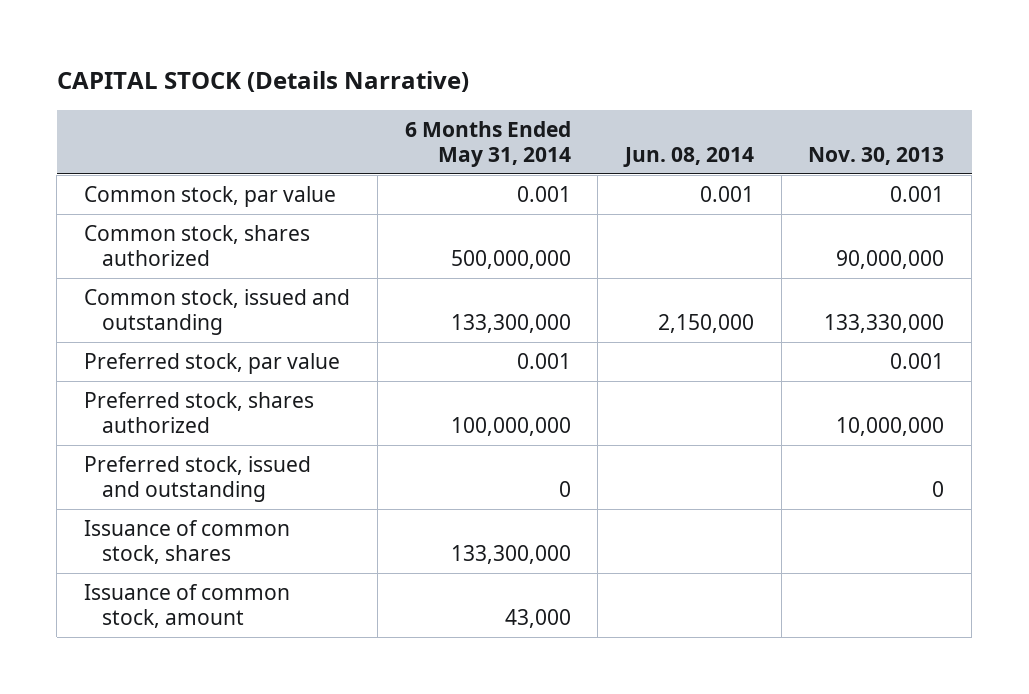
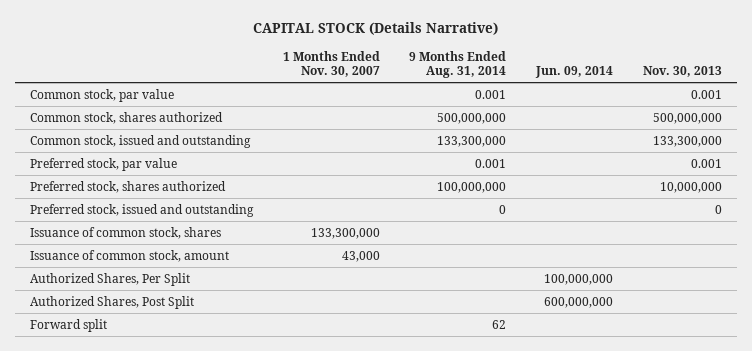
- | 6 Months Ended May 31, 2014 | Jun. 08, 2014 | Nov. 30, 2013
+ | 1 Months Ended Nov. 30, 2007 | 9 Months Ended Aug. 31, 2014 | Jun. 09, 2014 | Nov. 30, 2013
- Common stock, shares authorized | 500,000,000 | | 90,000,000
- Common stock, issued and outstanding | 133,300,000 | 2,150,000 | 133,330,000
+ Common stock, shares authorized | | 500,000,000 | | 500,000,000
+ Common stock, issued and outstanding | | 133,300,000 | | 133,300,000
+ Authorized Shares, Per Split | | | 100,000,000 |
+ Authorized Shares, Post Split | | | 600,000,000 |
+ Forward split | | 62 | |

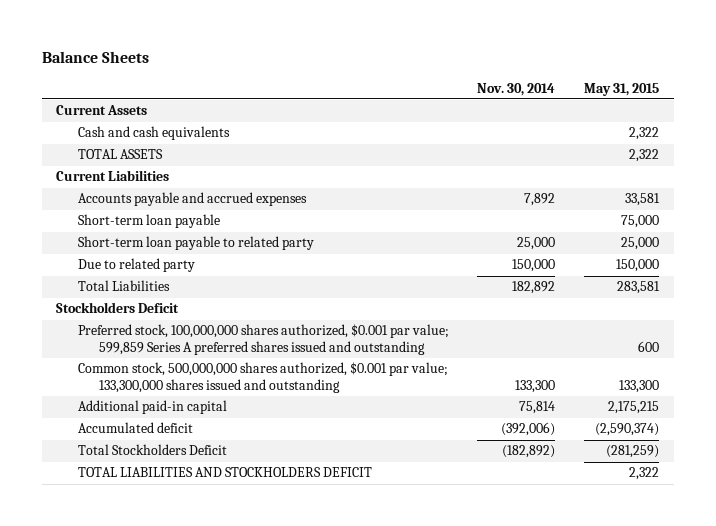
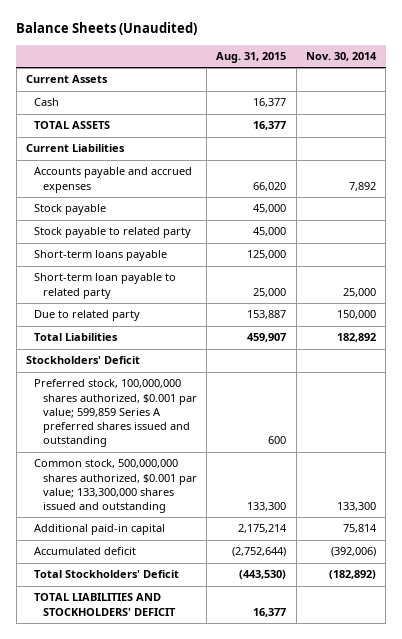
- Balance Sheets
+ Balance Sheets (Unaudited)
- | Nov. 30, 2014 | May 31, 2015
+ | Aug. 31, 2015 | Nov. 30, 2014
- Cash and cash equivalents | | 2,322
+ Cash | 16,377 |
- Short-term loan payable | | 75,000
+ Stock payable | 45,000 |
+ Stock payable to related party | 45,000 |
+ Short-term loans payable | 125,000 |
- Stockholders Deficit
+ Stockholders' Deficit
- Total Stockholders Deficit | (182,892) | (281,259)
- TOTAL LIABILITIES AND STOCKHOLDERS DEFICIT | | 2,322
+ Total Stockholders' Deficit | (443,530) | (182,892)
+ TOTAL LIABILITIES AND STOCKHOLDERS' DEFICIT | 16,377 |

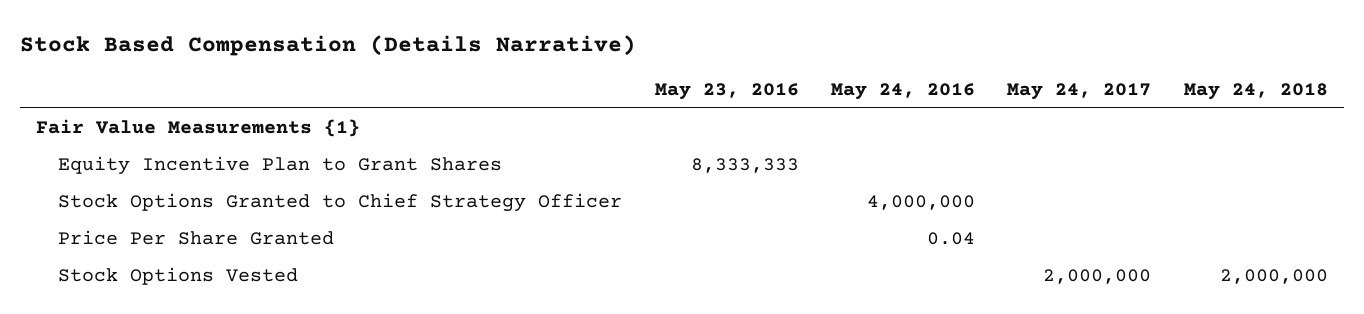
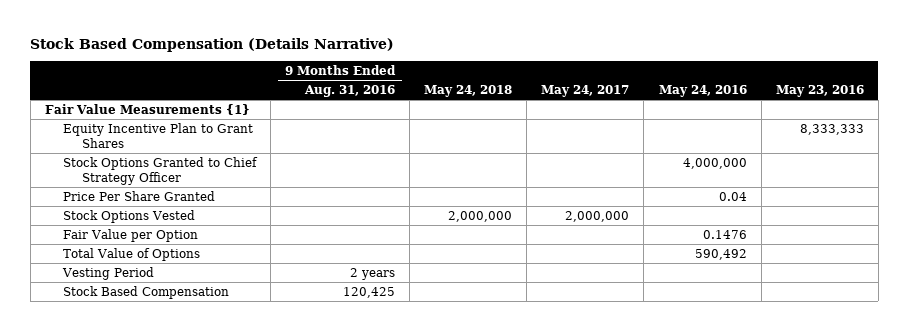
- | May 23, 2016 | May 24, 2016 | May 24, 2017 | May 24, 2018
+ | 9 Months Ended Aug. 31, 2016 | May 24, 2018 | May 24, 2017 | May 24, 2016 | May 23, 2016
+ Fair Value per Option | | | | 0.1476 |
+ Total Value of Options | | | | 590,492 |
+ Vesting Period | 2 years | | | |
+ Stock Based Compensation | 120,425 | | | |

